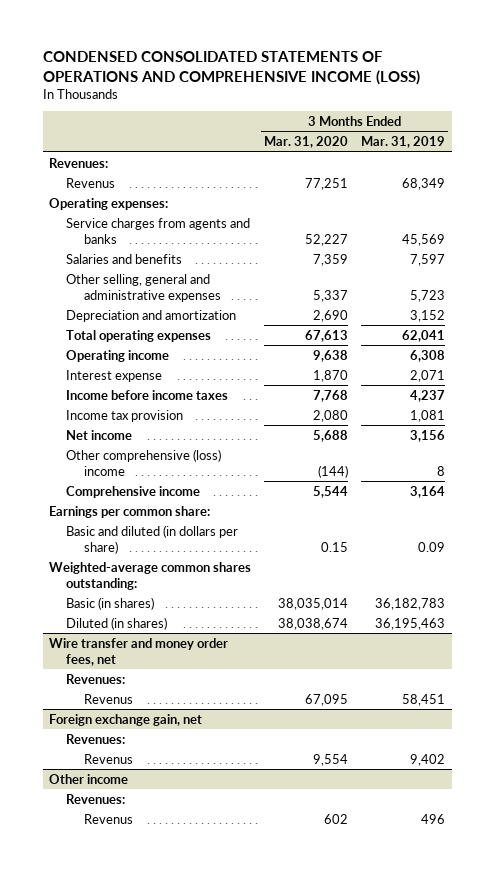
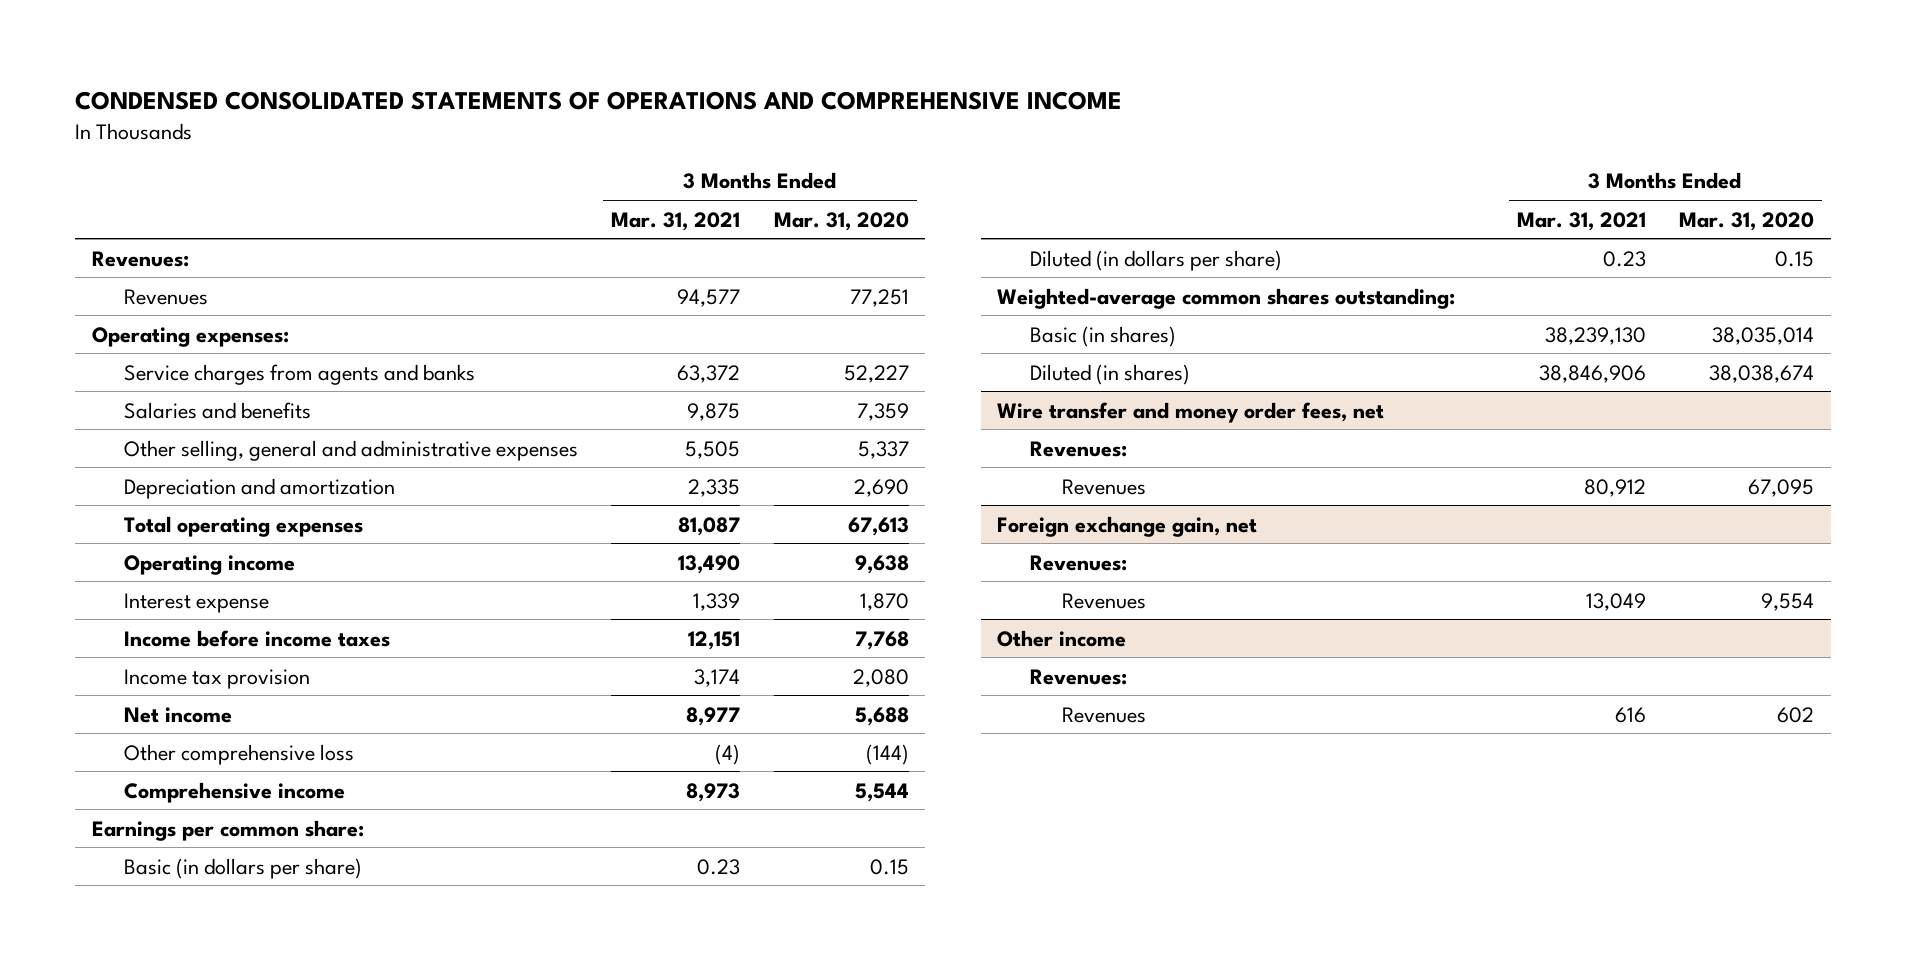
- CONDENSED CONSOLIDATED STATEMENTS OF OPERATIONS AND COMPREHENSIVE INCOME (LOSS)
+ CONDENSED CONSOLIDATED STATEMENTS OF OPERATIONS AND COMPREHENSIVE INCOME
- | 3 Months Ended Mar. 31, 2020 | 3 Months Ended Mar. 31, 2019
+ | 3 Months Ended Mar. 31, 2021 | 3 Months Ended Mar. 31, 2020
- Revenus | 77,251 | 68,349
+ Revenues | 94,577 | 77,251
- Other comprehensive (loss) income | (144) | 8
+ Other comprehensive loss | (4) | (144)
- Basic and diluted (in dollars per share) | 0.15 | 0.09
+ Basic (in dollars per share) | 0.23 | 0.15
+ Diluted (in dollars per share) | 0.23 | 0.15
@ Wire transfer and money order fees, net
- Revenus | 67,095 | 58,451
+ Revenues | 80,912 | 67,095
@ Foreign exchange gain, net
- Revenus | 9,554 | 9,402
+ Revenues | 13,049 | 9,554
@ Other income
- Revenus | 602 | 496
+ Revenues | 616 | 602

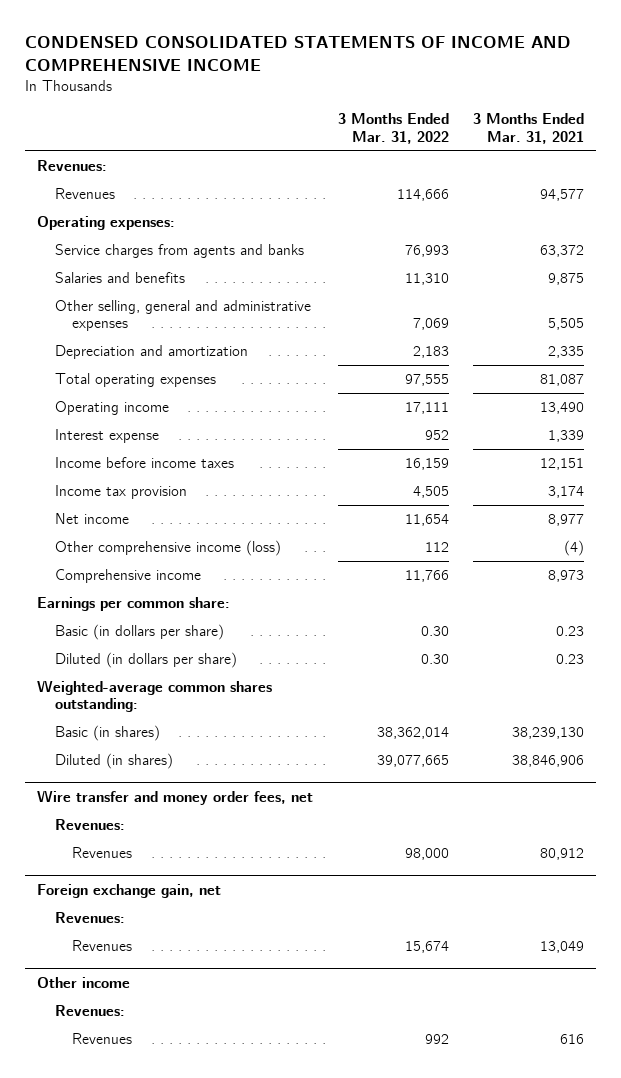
- CONDENSED CONSOLIDATED STATEMENTS OF OPERATIONS AND COMPREHENSIVE INCOME
+ CONDENSED CONSOLIDATED STATEMENTS OF INCOME AND COMPREHENSIVE INCOME
- | 3 Months Ended Mar. 31, 2021 | 3 Months Ended Mar. 31, 2020
+ | 3 Months Ended Mar. 31, 2022 | 3 Months Ended Mar. 31, 2021
- Other comprehensive loss | (4) | (144)
+ Other comprehensive income (loss) | 112 | (4)

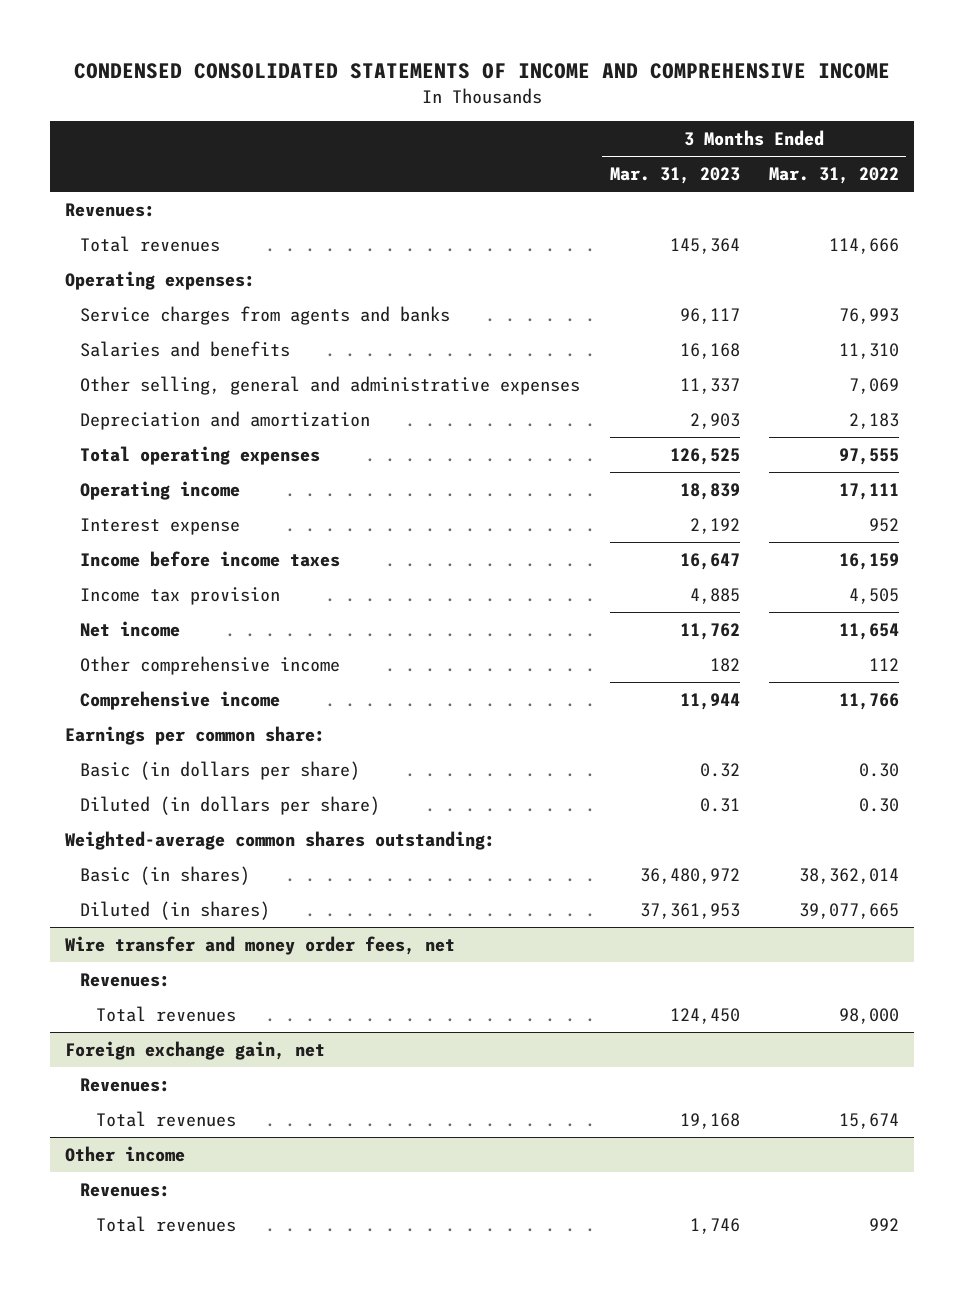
- | 3 Months Ended Mar. 31, 2022 | 3 Months Ended Mar. 31, 2021
+ | 3 Months Ended Mar. 31, 2023 | 3 Months Ended Mar. 31, 2022
- Revenues | 114,666 | 94,577
+ Total revenues | 145,364 | 114,666
- Other comprehensive income (loss) | 112 | (4)
+ Other comprehensive income | 182 | 112
@ Wire transfer and money order fees, net
- Revenues | 98,000 | 80,912
+ Total revenues | 124,450 | 98,000
@ Foreign exchange gain, net
- Revenues | 15,674 | 13,049
+ Total revenues | 19,168 | 15,674
@ Other income
- Revenues | 992 | 616
+ Total revenues | 1,746 | 992

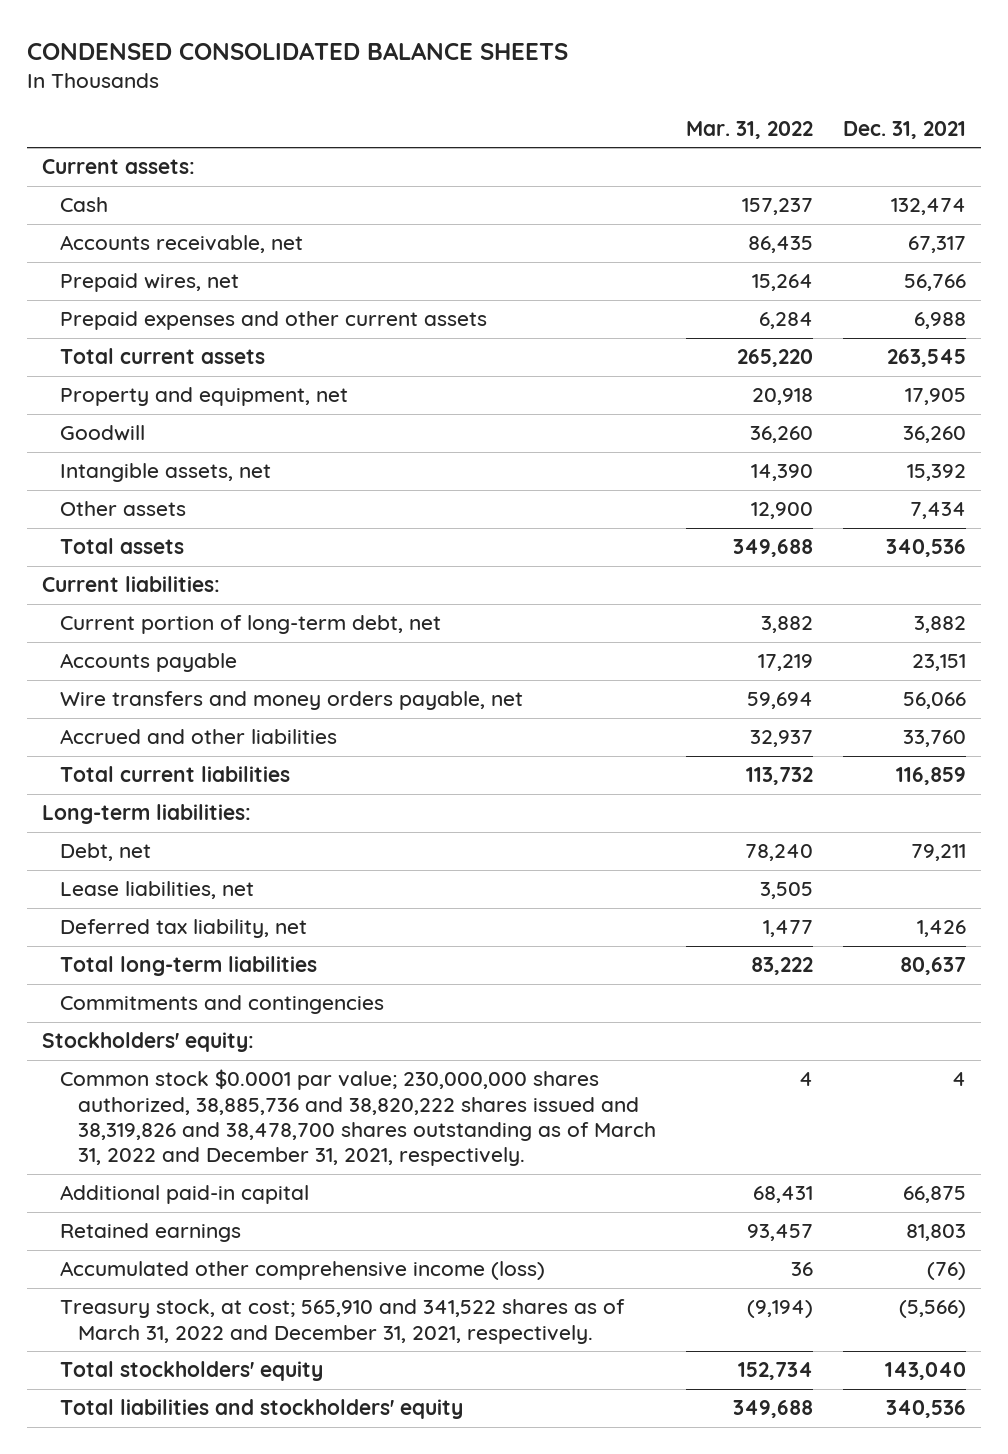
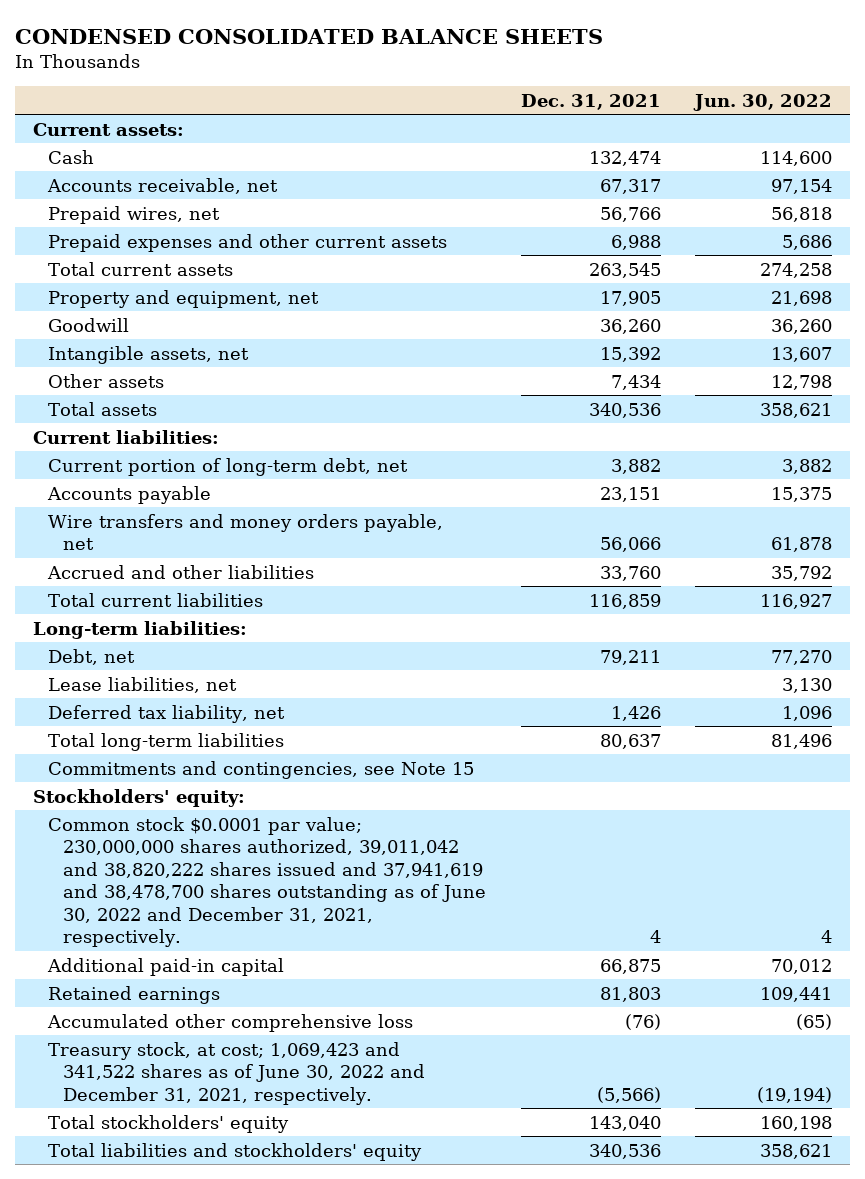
- | Mar. 31, 2022 | Dec. 31, 2021
+ | Dec. 31, 2021 | Jun. 30, 2022
- Commitments and contingencies
+ Commitments and contingencies, see Note 15
- Common stock $0.0001 par value; 230,000,000 shares authorized, 38,885,736 and 38,820,222 shares issued and 38,319,826 and 38,478,700 shares outstanding as of March 31, 2022 and December 31, 2021, respectively. | 4 | 4
+ Common stock $0.0001 par value; 230,000,000 shares authorized, 39,011,042 and 38,820,222 shares issued and 37,941,619 and 38,478,700 shares outstanding as of June 30, 2022 and December 31, 2021, respectively. | 4 | 4
- Accumulated other comprehensive income (loss) | 36 | (76)
- Treasury stock, at cost; 565,910 and 341,522 shares as of March 31, 2022 and December 31, 2021, respectively. | (9,194) | (5,566)
+ Accumulated other comprehensive loss | (76) | (65)
+ Treasury stock, at cost; 1,069,423 and 341,522 shares as of June 30, 2022 and December 31, 2021, respectively. | (5,566) | (19,194)

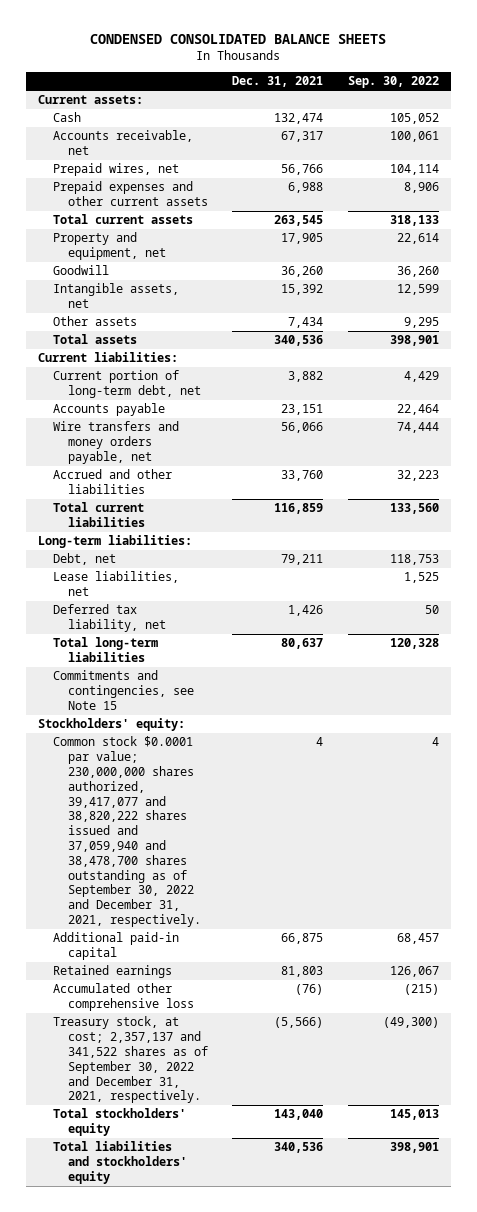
- | Dec. 31, 2021 | Jun. 30, 2022
+ | Dec. 31, 2021 | Sep. 30, 2022
- Common stock $0.0001 par value; 230,000,000 shares authorized, 39,011,042 and 38,820,222 shares issued and 37,941,619 and 38,478,700 shares outstanding as of June 30, 2022 and December 31, 2021, respectively. | 4 | 4
+ Common stock $0.0001 par value; 230,000,000 shares authorized, 39,417,077 and 38,820,222 shares issued and 37,059,940 and 38,478,700 shares outstanding as of September 30, 2022 and December 31, 2021, respectively. | 4 | 4
- Treasury stock, at cost; 1,069,423 and 341,522 shares as of June 30, 2022 and December 31, 2021, respectively. | (5,566) | (19,194)
+ Treasury stock, at cost; 2,357,137 and 341,522 shares as of September 30, 2022 and December 31, 2021, respectively. | (5,566) | (49,300)

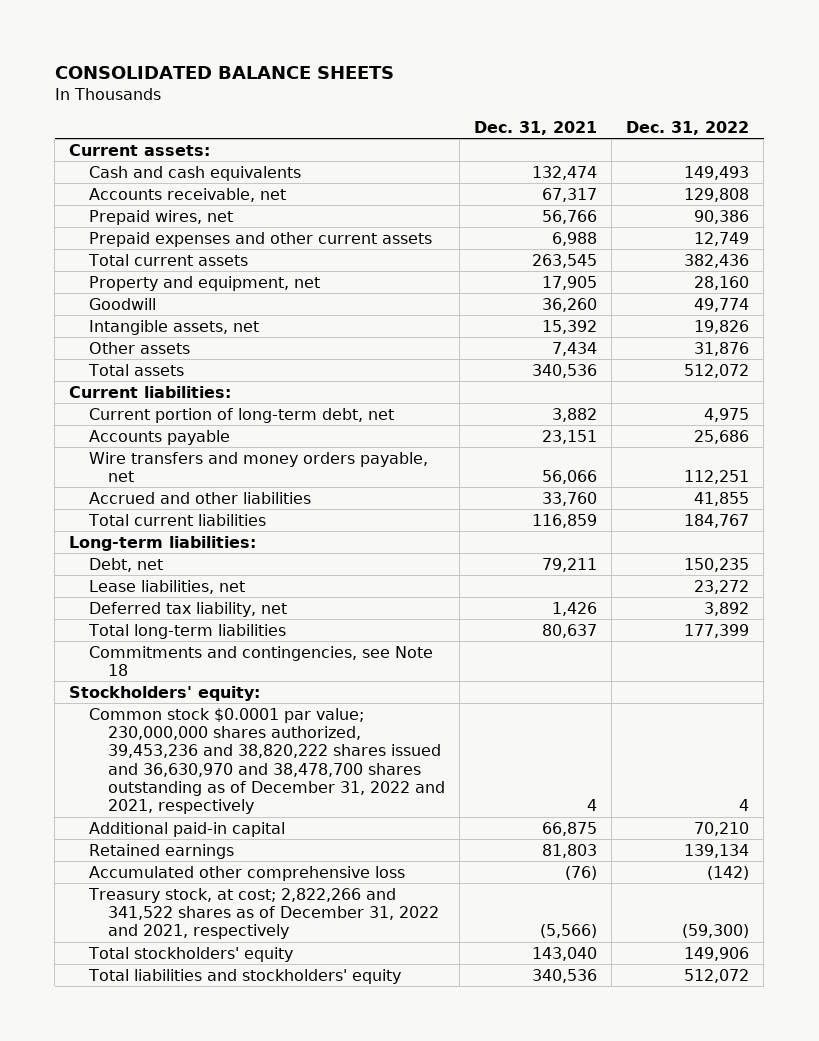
- CONDENSED CONSOLIDATED BALANCE SHEETS
+ CONSOLIDATED BALANCE SHEETS
- | Dec. 31, 2021 | Sep. 30, 2022
+ | Dec. 31, 2021 | Dec. 31, 2022
- Cash | 132,474 | 105,052
+ Cash and cash equivalents | 132,474 | 149,493
- Commitments and contingencies, see Note 15
+ Commitments and contingencies, see Note 18
- Common stock $0.0001 par value; 230,000,000 shares authorized, 39,417,077 and 38,820,222 shares issued and 37,059,940 and 38,478,700 shares outstanding as of September 30, 2022 and December 31, 2021, respectively. | 4 | 4
+ Common stock $0.0001 par value; 230,000,000 shares authorized, 39,453,236 and 38,820,222 shares issued and 36,630,970 and 38,478,700 shares outstanding as of December 31, 2022 and 2021, respectively | 4 | 4
- Treasury stock, at cost; 2,357,137 and 341,522 shares as of September 30, 2022 and December 31, 2021, respectively. | (5,566) | (49,300)
+ Treasury stock, at cost; 2,822,266 and 341,522 shares as of December 31, 2022 and 2021, respectively | (5,566) | (59,300)

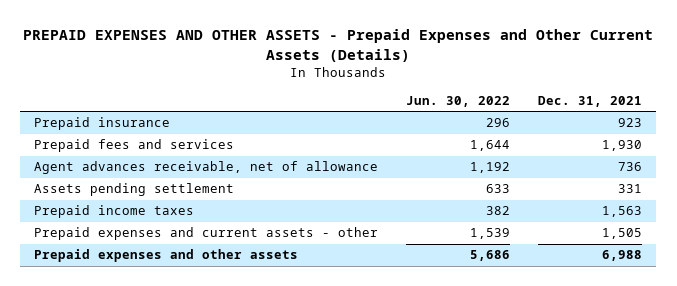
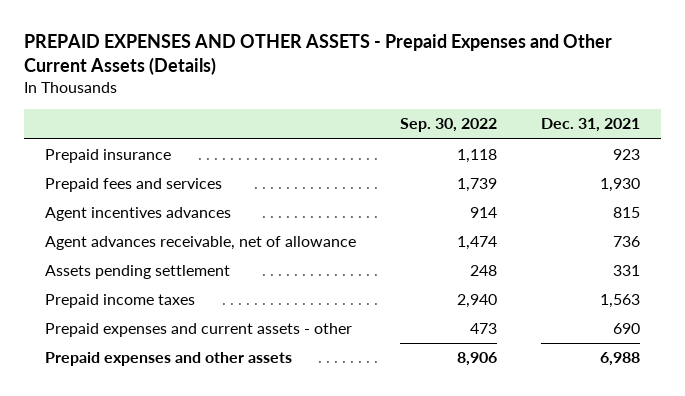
- | Jun. 30, 2022 | Dec. 31, 2021
+ | Sep. 30, 2022 | Dec. 31, 2021
+ Agent incentives advances | 914 | 815
- Prepaid expenses and current assets - other | 1,539 | 1,505
+ Prepaid expenses and current assets - other | 473 | 690

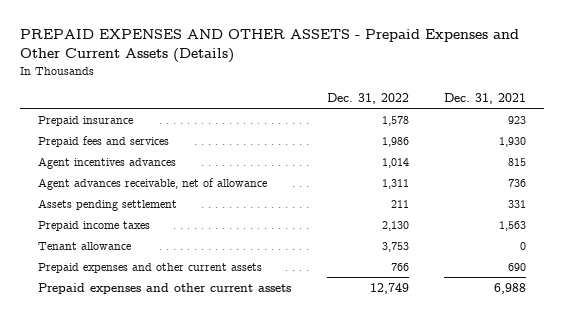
- | Sep. 30, 2022 | Dec. 31, 2021
+ | Dec. 31, 2022 | Dec. 31, 2021
- Prepaid expenses and current assets - other | 473 | 690
- Prepaid expenses and other assets | 8,906 | 6,988
+ Tenant allowance | 3,753 | 0
+ Prepaid expenses and other current assets | 766 | 690
+ Prepaid expenses and other current assets | 12,749 | 6,988

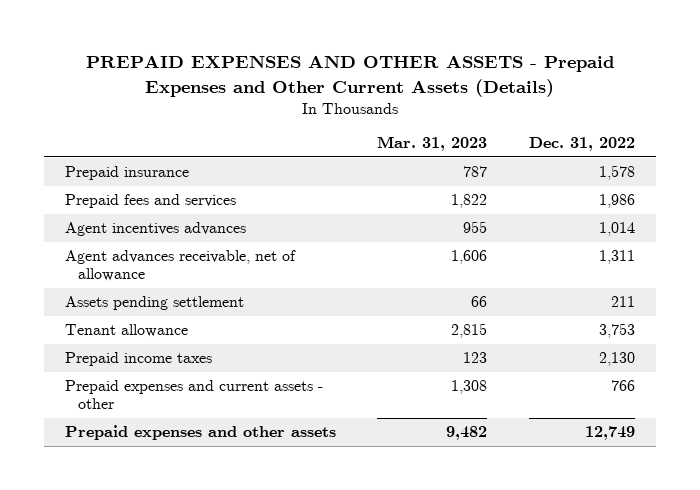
- | Dec. 31, 2022 | Dec. 31, 2021
+ | Mar. 31, 2023 | Dec. 31, 2022
- Prepaid expenses and other current assets | 766 | 690
- Prepaid expenses and other current assets | 12,749 | 6,988
moved down: Prepaid income taxes | 123 | 2,130
+ Prepaid expenses and current assets - other | 1,308 | 766
+ Prepaid expenses and other assets | 9,482 | 12,749

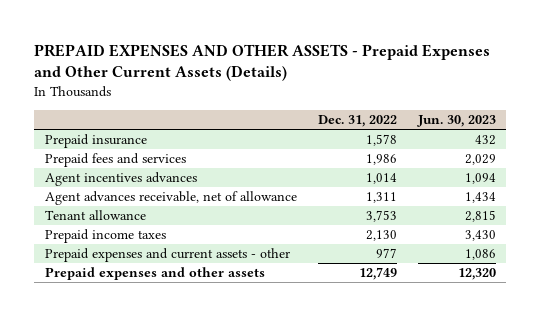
- | Mar. 31, 2023 | Dec. 31, 2022
+ | Dec. 31, 2022 | Jun. 30, 2023
- Assets pending settlement | 66 | 211
- Prepaid expenses and current assets - other | 1,308 | 766
+ Prepaid expenses and current assets - other | 977 | 1,086

